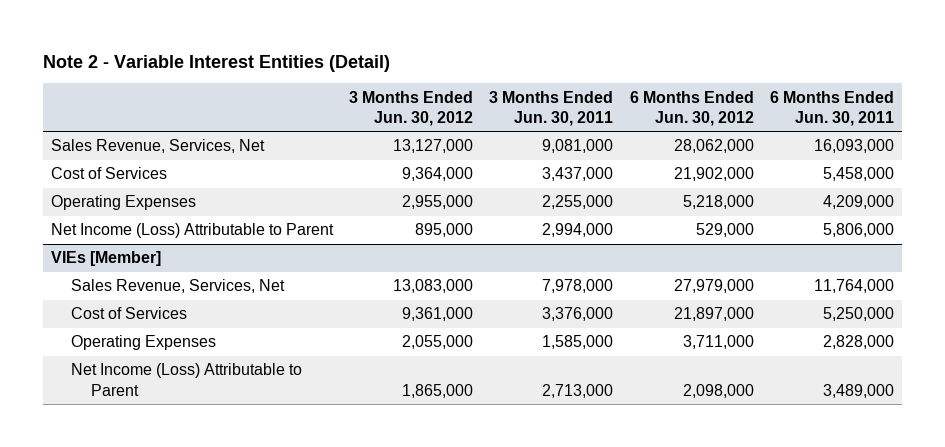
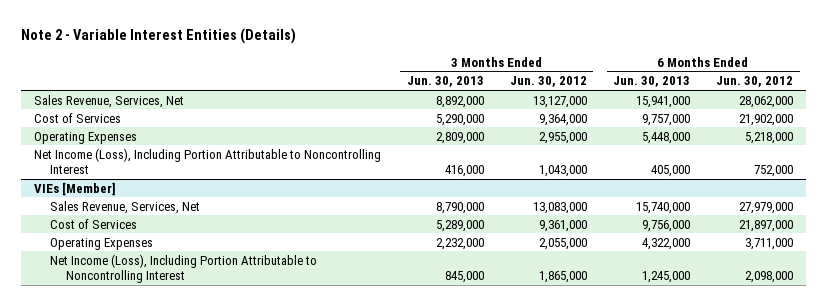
- Note 2 - Variable Interest Entities (Detail)
+ Note 2 - Variable Interest Entities (Details)
- | 3 Months Ended Jun. 30, 2012 | 3 Months Ended Jun. 30, 2011 | 6 Months Ended Jun. 30, 2012 | 6 Months Ended Jun. 30, 2011
+ | 3 Months Ended Jun. 30, 2013 | 3 Months Ended Jun. 30, 2012 | 6 Months Ended Jun. 30, 2013 | 6 Months Ended Jun. 30, 2012
- Net Income (Loss) Attributable to Parent | 895,000 | 2,994,000 | 529,000 | 5,806,000
+ Net Income (Loss), Including Portion Attributable to Noncontrolling Interest | 416,000 | 1,043,000 | 405,000 | 752,000
@ VIEs [Member]
- Net Income (Loss) Attributable to Parent | 1,865,000 | 2,713,000 | 2,098,000 | 3,489,000
+ Net Income (Loss), Including Portion Attributable to Noncontrolling Interest | 845,000 | 1,865,000 | 1,245,000 | 2,098,000

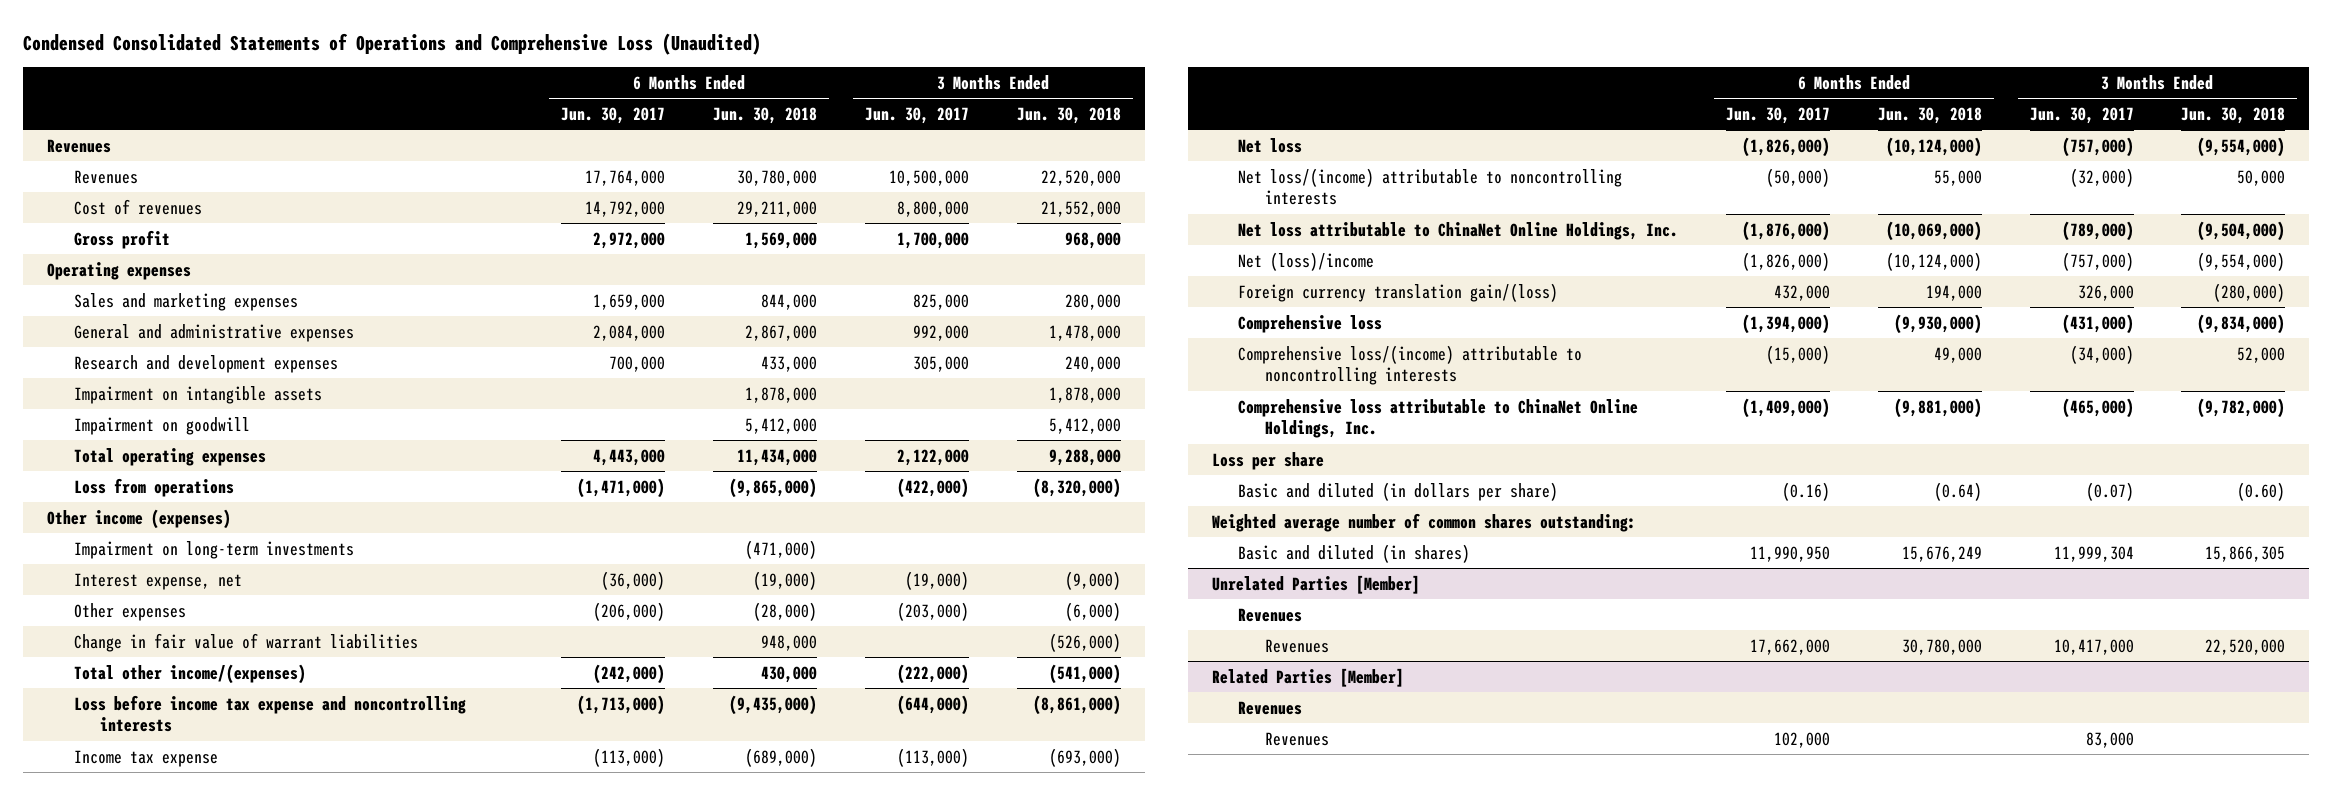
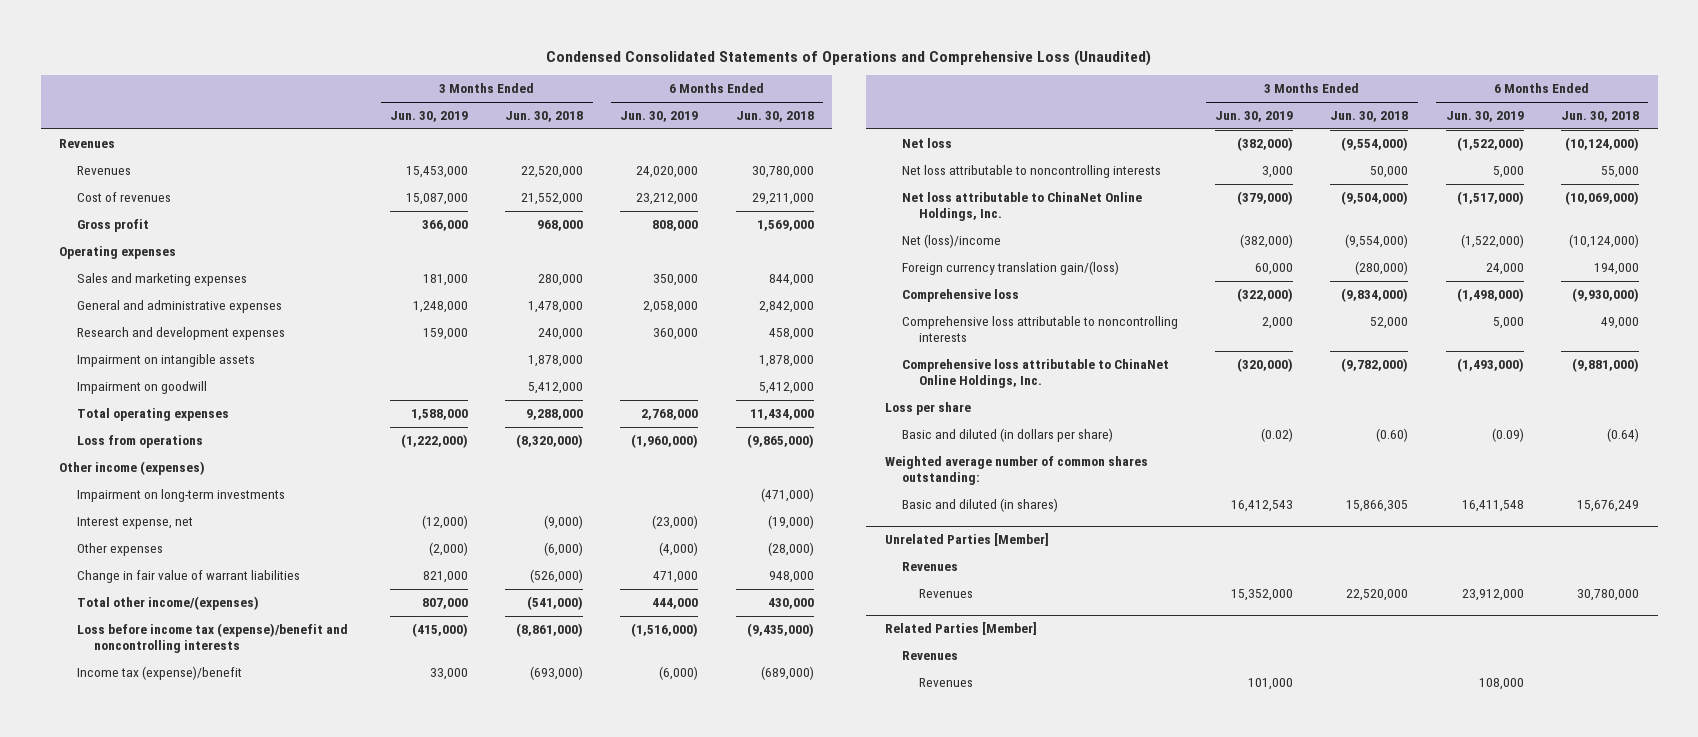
- | 6 Months Ended Jun. 30, 2017 | 6 Months Ended Jun. 30, 2018 | 3 Months Ended Jun. 30, 2017 | 3 Months Ended Jun. 30, 2018
+ | 3 Months Ended Jun. 30, 2019 | 3 Months Ended Jun. 30, 2018 | 6 Months Ended Jun. 30, 2019 | 6 Months Ended Jun. 30, 2018
- General and administrative expenses | 2,084,000 | 2,867,000 | 992,000 | 1,478,000
- Research and development expenses | 700,000 | 433,000 | 305,000 | 240,000
+ General and administrative expenses | 1,248,000 | 1,478,000 | 2,058,000 | 2,842,000
+ Research and development expenses | 159,000 | 240,000 | 360,000 | 458,000
- Loss before income tax expense and noncontrolling interests | (1,713,000) | (9,435,000) | (644,000) | (8,861,000)
- Income tax expense | (113,000) | (689,000) | (113,000) | (693,000)
+ Loss before income tax (expense)/benefit and noncontrolling interests | (415,000) | (8,861,000) | (1,516,000) | (9,435,000)
+ Income tax (expense)/benefit | 33,000 | (693,000) | (6,000) | (689,000)
- Net loss/(income) attributable to noncontrolling interests | (50,000) | 55,000 | (32,000) | 50,000
+ Net loss attributable to noncontrolling interests | 3,000 | 50,000 | 5,000 | 55,000
- Comprehensive loss/(income) attributable to noncontrolling interests | (15,000) | 49,000 | (34,000) | 52,000
+ Comprehensive loss attributable to noncontrolling interests | 2,000 | 52,000 | 5,000 | 49,000

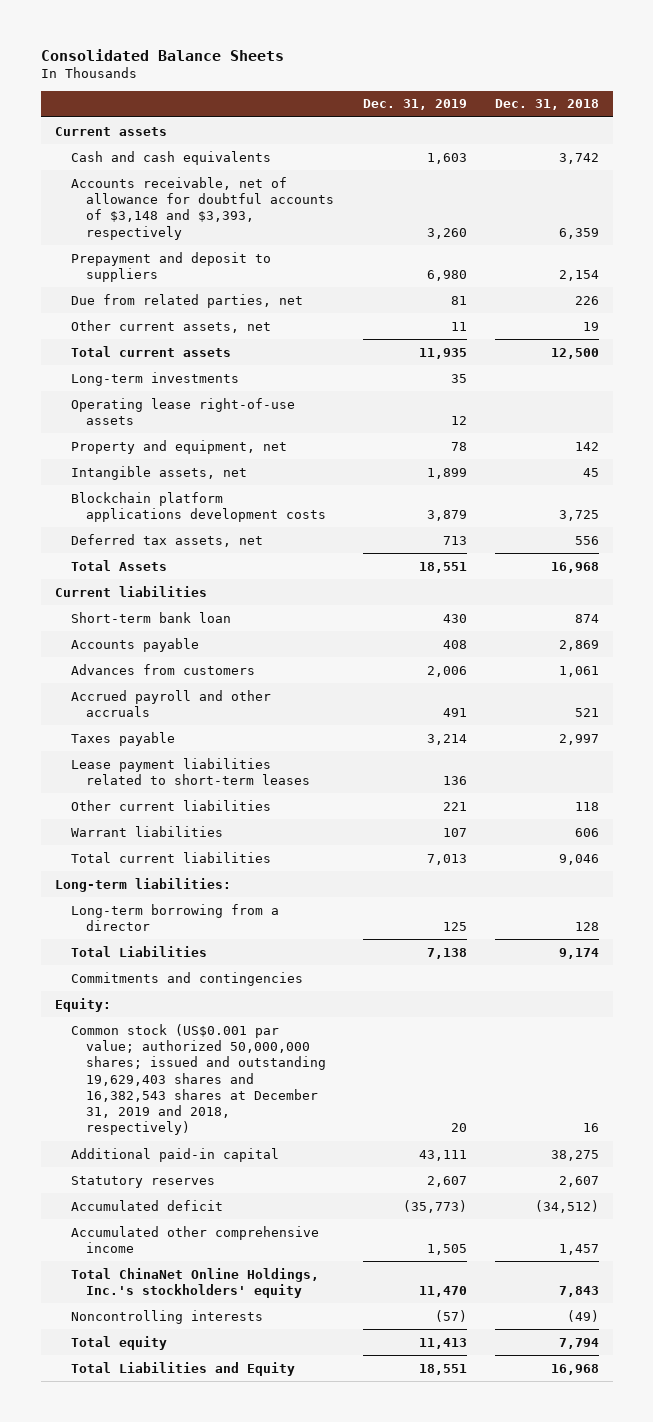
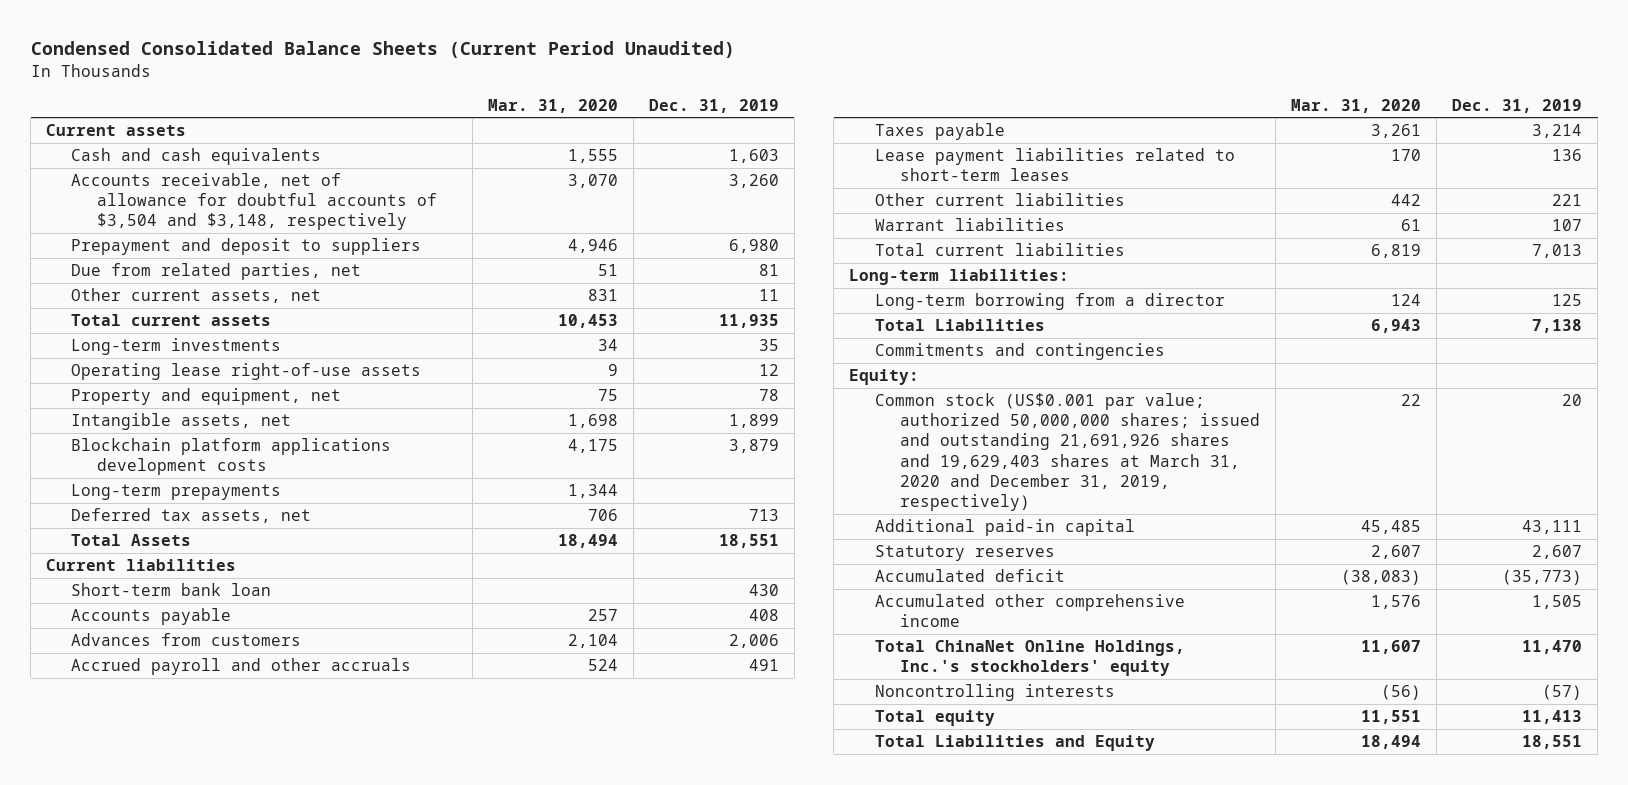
- Consolidated Balance Sheets
+ Condensed Consolidated Balance Sheets (Current Period Unaudited)
- | Dec. 31, 2019 | Dec. 31, 2018
+ | Mar. 31, 2020 | Dec. 31, 2019
- Accounts receivable, net of allowance for doubtful accounts of $3,148 and $3,393, respectively | 3,260 | 6,359
+ Accounts receivable, net of allowance for doubtful accounts of $3,504 and $3,148, respectively | 3,070 | 3,260
+ Long-term prepayments | 1,344 |
- Common stock (US$0.001 par value; authorized 50,000,000 shares; issued and outstanding 19,629,403 shares and 16,382,543 shares at December 31, 2019 and 2018, respectively) | 20 | 16
+ Common stock (US$0.001 par value; authorized 50,000,000 shares; issued and outstanding 21,691,926 shares and 19,629,403 shares at March 31, 2020 and December 31, 2019, respectively) | 22 | 20

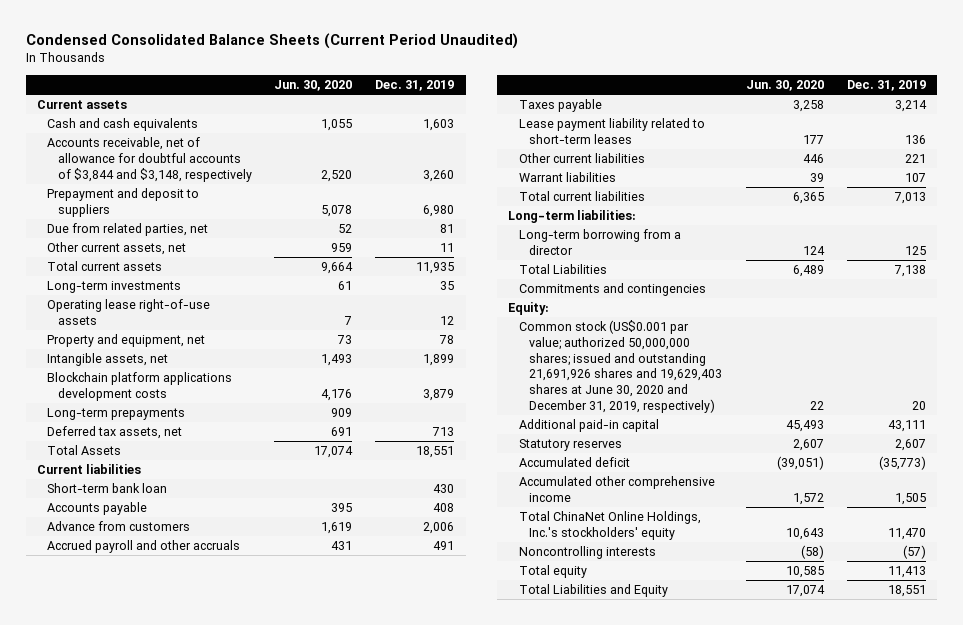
- | Mar. 31, 2020 | Dec. 31, 2019
+ | Jun. 30, 2020 | Dec. 31, 2019
- Accounts receivable, net of allowance for doubtful accounts of $3,504 and $3,148, respectively | 3,070 | 3,260
+ Accounts receivable, net of allowance for doubtful accounts of $3,844 and $3,148, respectively | 2,520 | 3,260
- Advances from customers | 2,104 | 2,006
+ Advance from customers | 1,619 | 2,006
- Lease payment liabilities related to short-term leases | 170 | 136
+ Lease payment liability related to short-term leases | 177 | 136
- Common stock (US$0.001 par value; authorized 50,000,000 shares; issued and outstanding 21,691,926 shares and 19,629,403 shares at March 31, 2020 and December 31, 2019, respectively) | 22 | 20
+ Common stock (US$0.001 par value; authorized 50,000,000 shares; issued and outstanding 21,691,926 shares and 19,629,403 shares at June 30, 2020 and December 31, 2019, respectively) | 22 | 20

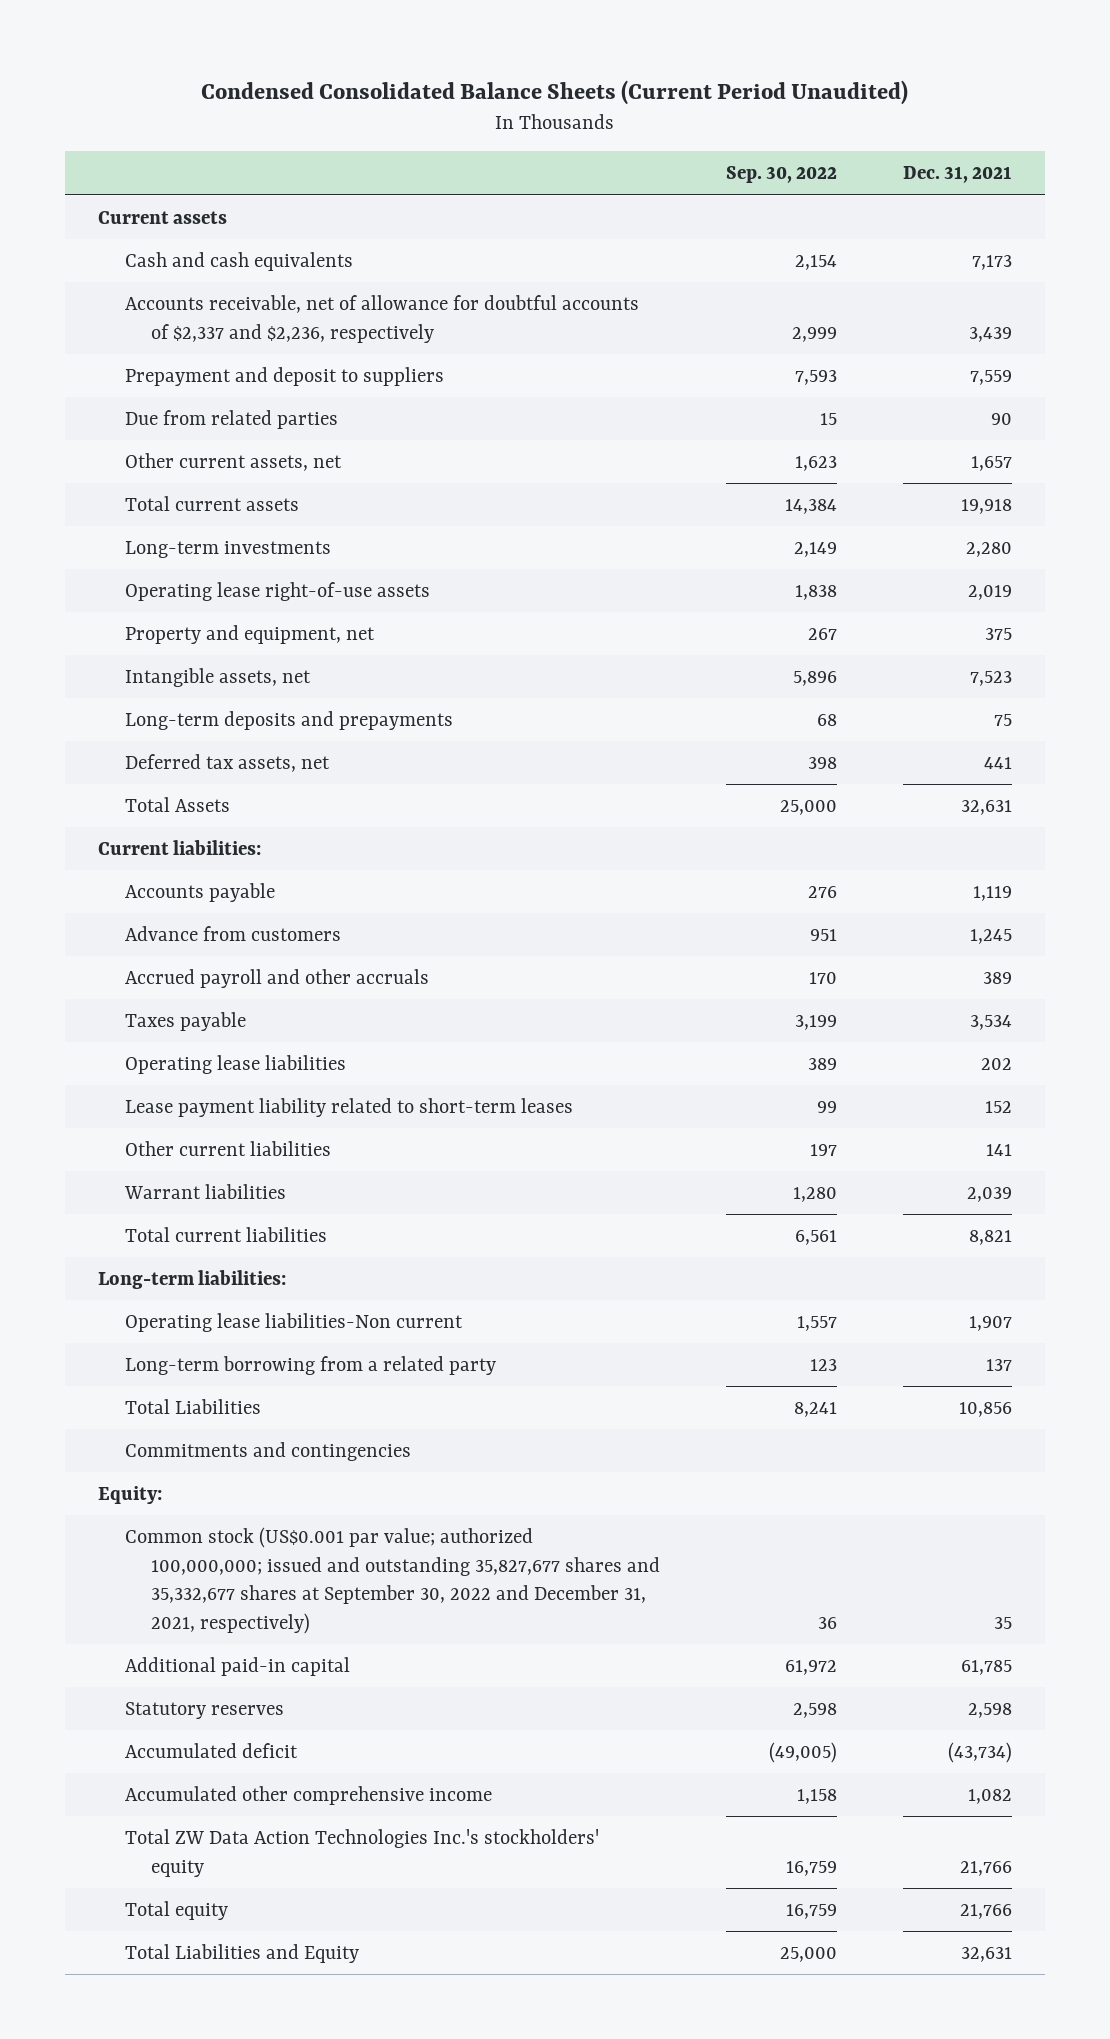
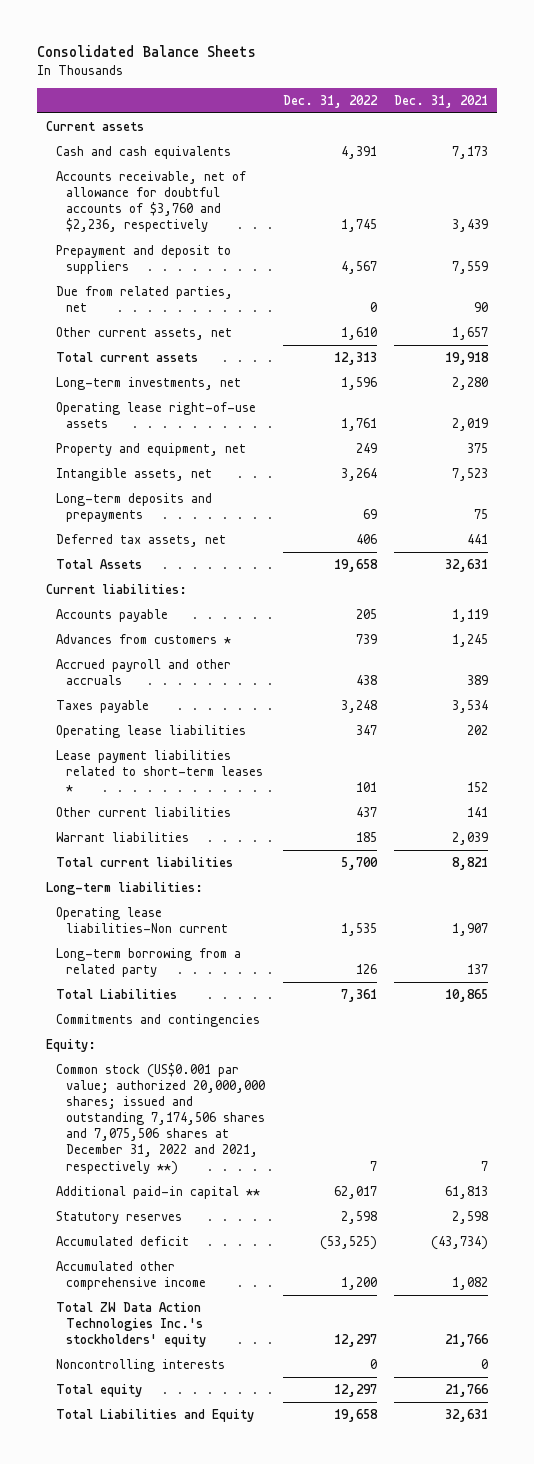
- Condensed Consolidated Balance Sheets (Current Period Unaudited)
+ Consolidated Balance Sheets
- | Sep. 30, 2022 | Dec. 31, 2021
+ | Dec. 31, 2022 | Dec. 31, 2021
- Accounts receivable, net of allowance for doubtful accounts of $2,337 and $2,236, respectively | 2,999 | 3,439
+ Accounts receivable, net of allowance for doubtful accounts of $3,760 and $2,236, respectively | 1,745 | 3,439
- Due from related parties | 15 | 90
+ Due from related parties, net | 0 | 90
- Long-term investments | 2,149 | 2,280
+ Long-term investments, net | 1,596 | 2,280
- Advance from customers | 951 | 1,245
+ Advances from customers * | 739 | 1,245
- Lease payment liability related to short-term leases | 99 | 152
+ Lease payment liabilities related to short-term leases * | 101 | 152
- Total Liabilities | 8,241 | 10,856
+ Total Liabilities | 7,361 | 10,865
- Common stock (US$0.001 par value; authorized 100,000,000; issued and outstanding 35,827,677 shares and 35,332,677 shares at September 30, 2022 and December 31, 2021, respectively) | 36 | 35
- Additional paid-in capital | 61,972 | 61,785
+ Common stock (US$0.001 par value; authorized 20,000,000 shares; issued and outstanding 7,174,506 shares and 7,075,506 shares at December 31, 2022 and 2021, respectively **) | 7 | 7
+ Additional paid-in capital ** | 62,017 | 61,813
+ Noncontrolling interests | 0 | 0

